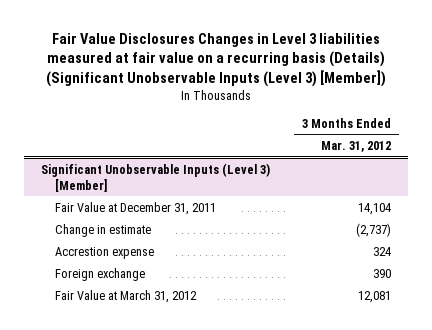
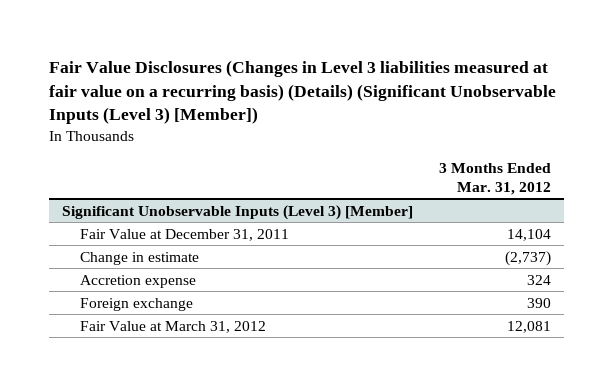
- Fair Value Disclosures Changes in Level 3 liabilities measured at fair value on a recurring basis (Details) (Significant Unobservable Inputs (Level 3) [Member])
+ Fair Value Disclosures (Changes in Level 3 liabilities measured at fair value on a recurring basis) (Details) (Significant Unobservable Inputs (Level 3) [Member])
@ Significant Unobservable Inputs (Level 3) [Member]
- Accrestion expense | 324
+ Accretion expense | 324

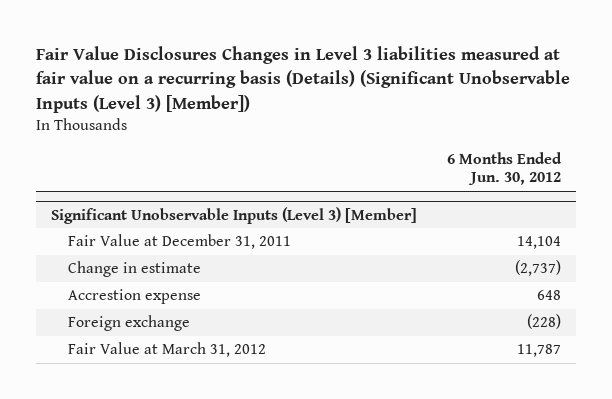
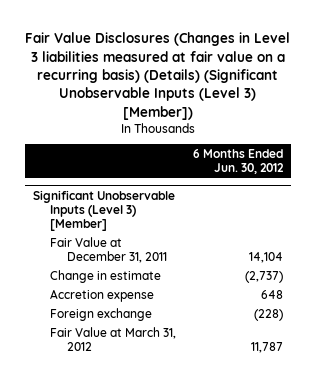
- Fair Value Disclosures Changes in Level 3 liabilities measured at fair value on a recurring basis (Details) (Significant Unobservable Inputs (Level 3) [Member])
+ Fair Value Disclosures (Changes in Level 3 liabilities measured at fair value on a recurring basis) (Details) (Significant Unobservable Inputs (Level 3) [Member])
@ Significant Unobservable Inputs (Level 3) [Member]
- Accrestion expense | 648
+ Accretion expense | 648

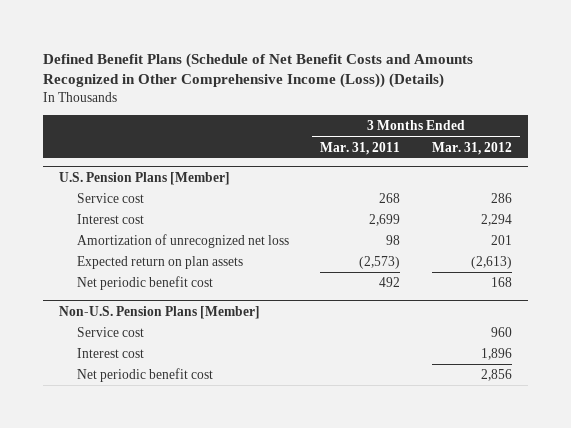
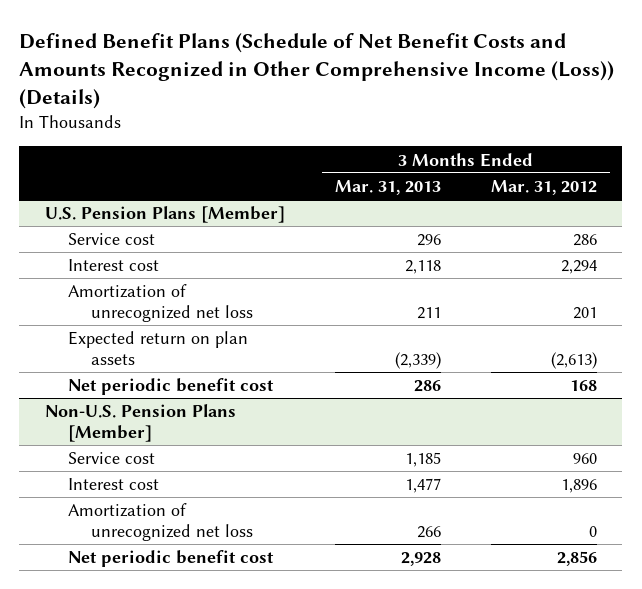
- | 3 Months Ended Mar. 31, 2011 | 3 Months Ended Mar. 31, 2012
+ | 3 Months Ended Mar. 31, 2013 | 3 Months Ended Mar. 31, 2012
@ Non-U.S. Pension Plans [Member]
+ Amortization of unrecognized net loss | 266 | 0

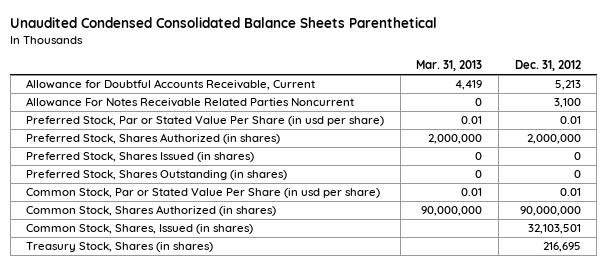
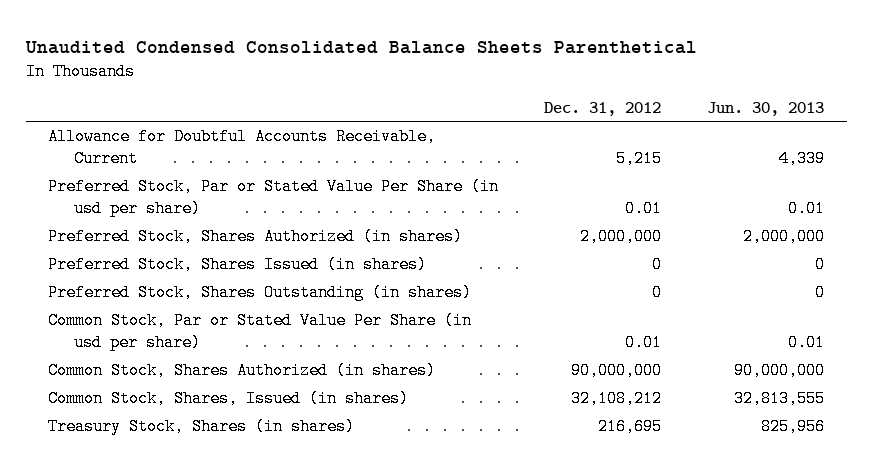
- | Mar. 31, 2013 | Dec. 31, 2012
+ | Dec. 31, 2012 | Jun. 30, 2013
- Allowance for Doubtful Accounts Receivable, Current | 4,419 | 5,213
- Allowance For Notes Receivable Related Parties Noncurrent | 0 | 3,100
+ Allowance for Doubtful Accounts Receivable, Current | 5,215 | 4,339
- Common Stock, Shares, Issued (in shares) | | 32,103,501
+ Common Stock, Shares, Issued (in shares) | 32,108,212 | 32,813,555

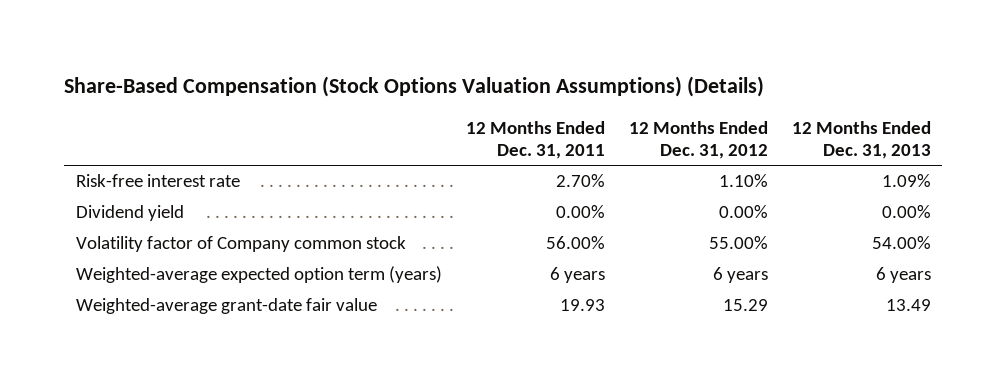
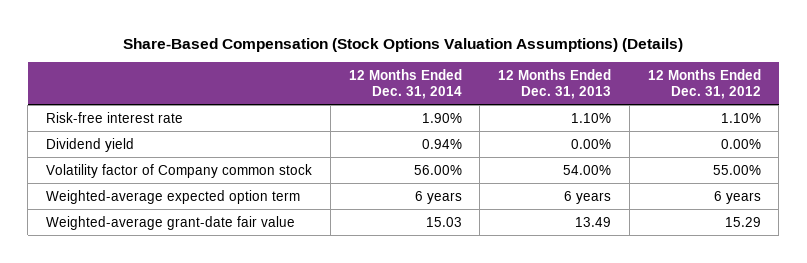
- | 12 Months Ended Dec. 31, 2011 | 12 Months Ended Dec. 31, 2012 | 12 Months Ended Dec. 31, 2013
+ | 12 Months Ended Dec. 31, 2014 | 12 Months Ended Dec. 31, 2013 | 12 Months Ended Dec. 31, 2012
- Risk-free interest rate | 2.70% | 1.10% | 1.09%
+ Risk-free interest rate | 1.90% | 1.10% | 1.10%
- Weighted-average expected option term (years) | 6 years | 6 years | 6 years
+ Weighted-average expected option term | 6 years | 6 years | 6 years

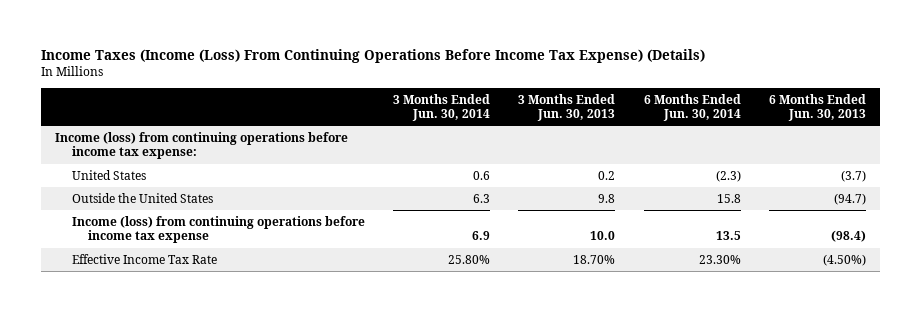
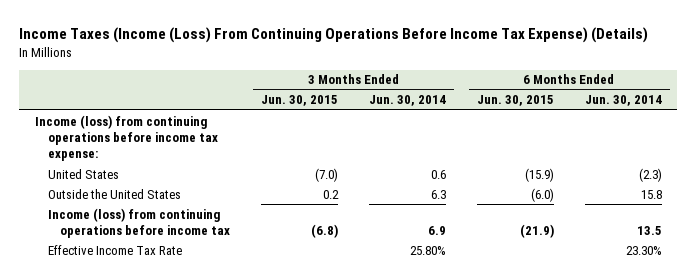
- | 3 Months Ended Jun. 30, 2014 | 3 Months Ended Jun. 30, 2013 | 6 Months Ended Jun. 30, 2014 | 6 Months Ended Jun. 30, 2013
+ | 3 Months Ended Jun. 30, 2015 | 3 Months Ended Jun. 30, 2014 | 6 Months Ended Jun. 30, 2015 | 6 Months Ended Jun. 30, 2014
- Income (loss) from continuing operations before income tax expense | 6.9 | 10.0 | 13.5 | (98.4)
+ Income (loss) from continuing operations before income tax | (6.8) | 6.9 | (21.9) | 13.5

